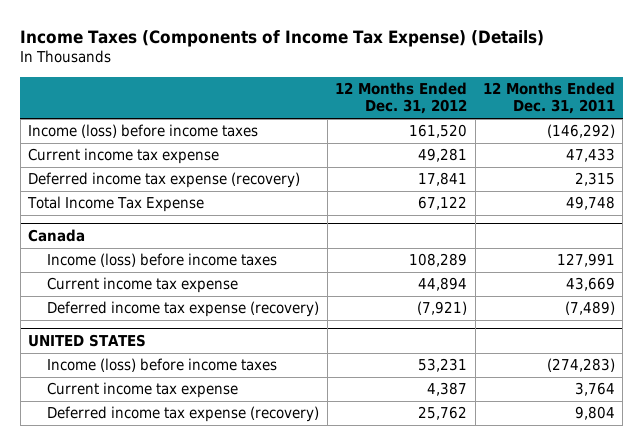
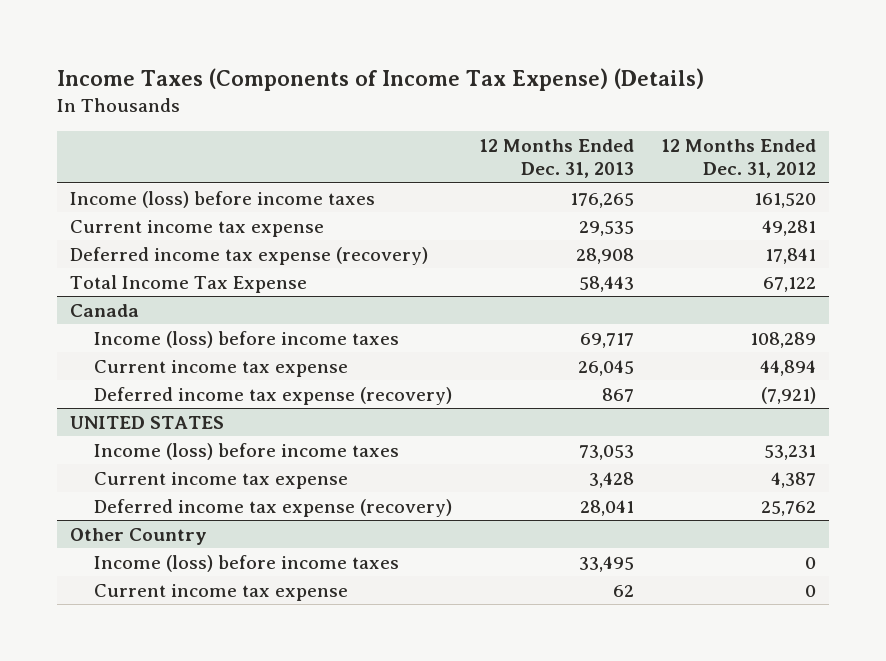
- | 12 Months Ended Dec. 31, 2012 | 12 Months Ended Dec. 31, 2011
+ | 12 Months Ended Dec. 31, 2013 | 12 Months Ended Dec. 31, 2012
+ Other Country
+ Income (loss) before income taxes | 33,495 | 0
+ Current income tax expense | 62 | 0

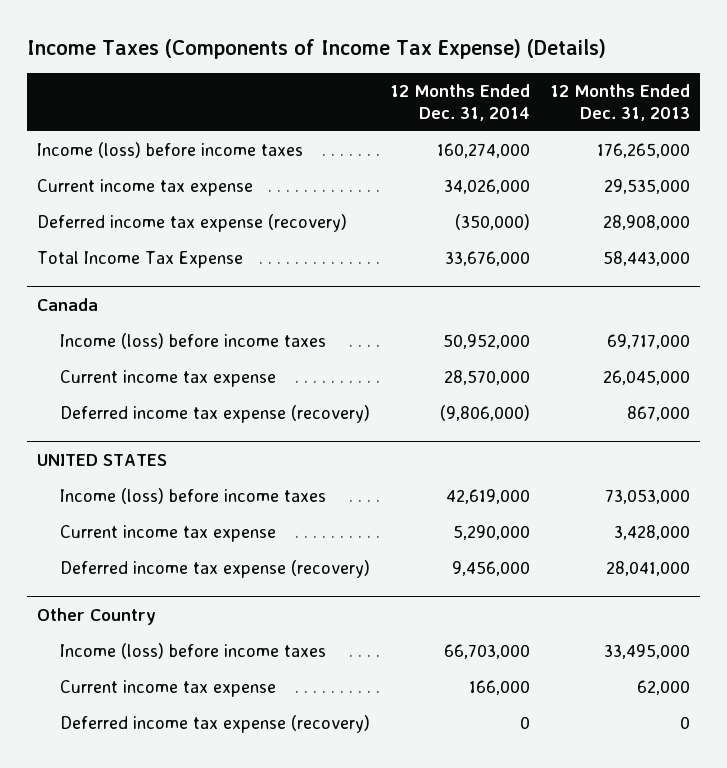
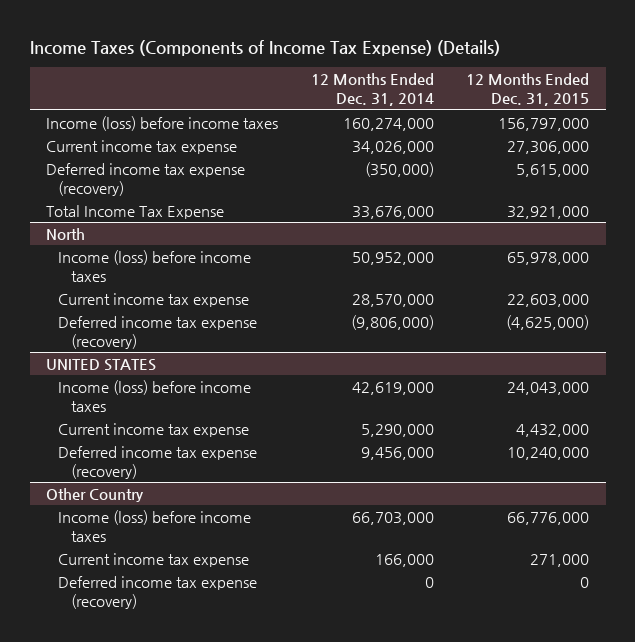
- | 12 Months Ended Dec. 31, 2014 | 12 Months Ended Dec. 31, 2013
+ | 12 Months Ended Dec. 31, 2014 | 12 Months Ended Dec. 31, 2015
- Canada
+ North

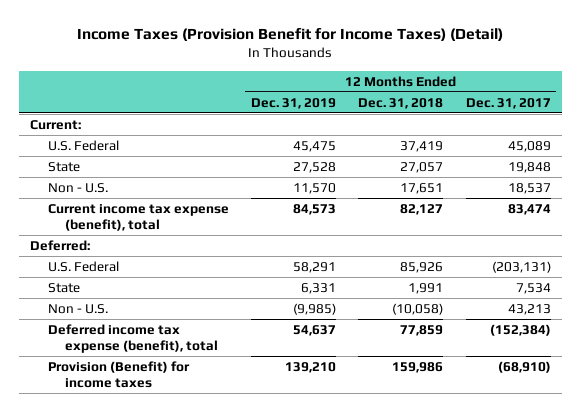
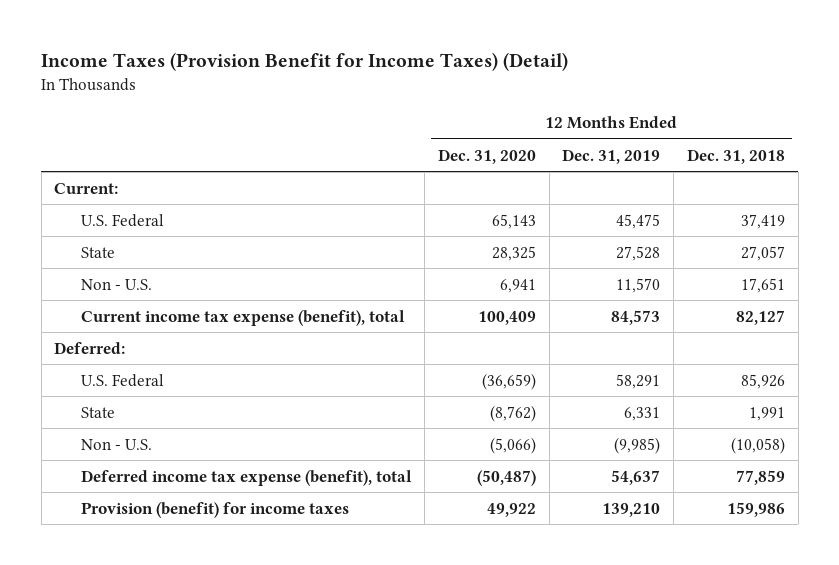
- | 12 Months Ended Dec. 31, 2019 | 12 Months Ended Dec. 31, 2018 | 12 Months Ended Dec. 31, 2017
+ | 12 Months Ended Dec. 31, 2020 | 12 Months Ended Dec. 31, 2019 | 12 Months Ended Dec. 31, 2018
- Provision (Benefit) for income taxes | 139,210 | 159,986 | (68,910)
+ Provision (benefit) for income taxes | 49,922 | 139,210 | 159,986

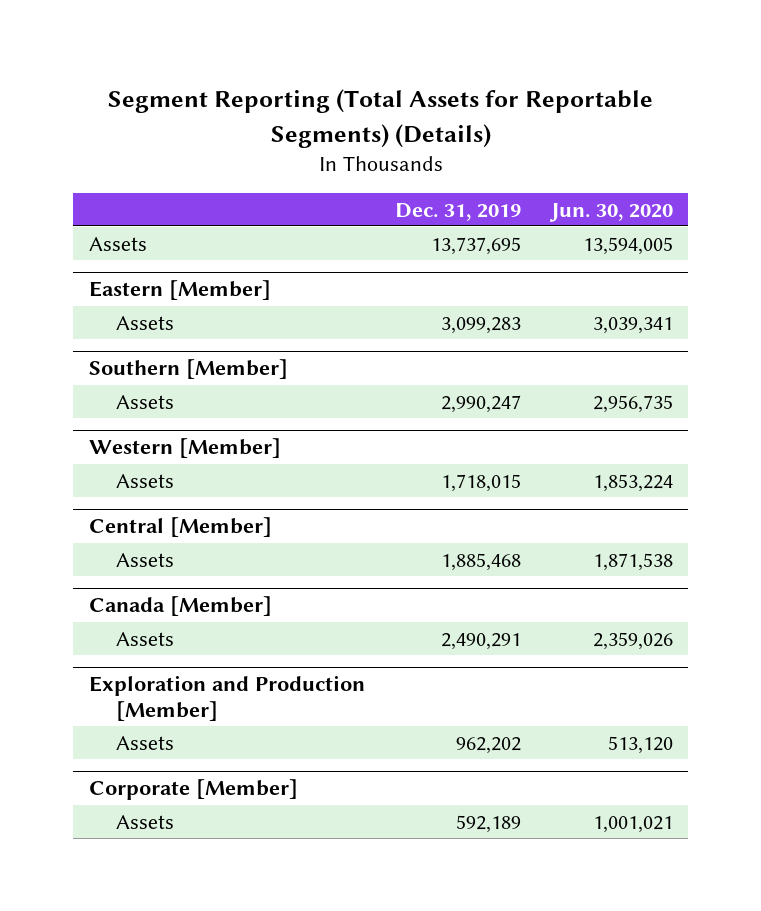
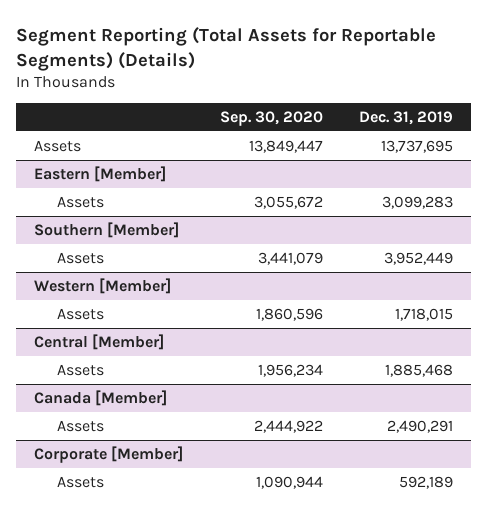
- | Dec. 31, 2019 | Jun. 30, 2020
+ | Sep. 30, 2020 | Dec. 31, 2019
@ Southern [Member]
- Assets | 2,990,247 | 2,956,735
+ Assets | 3,441,079 | 3,952,449
- Exploration and Production [Member]
- Assets | 962,202 | 513,120

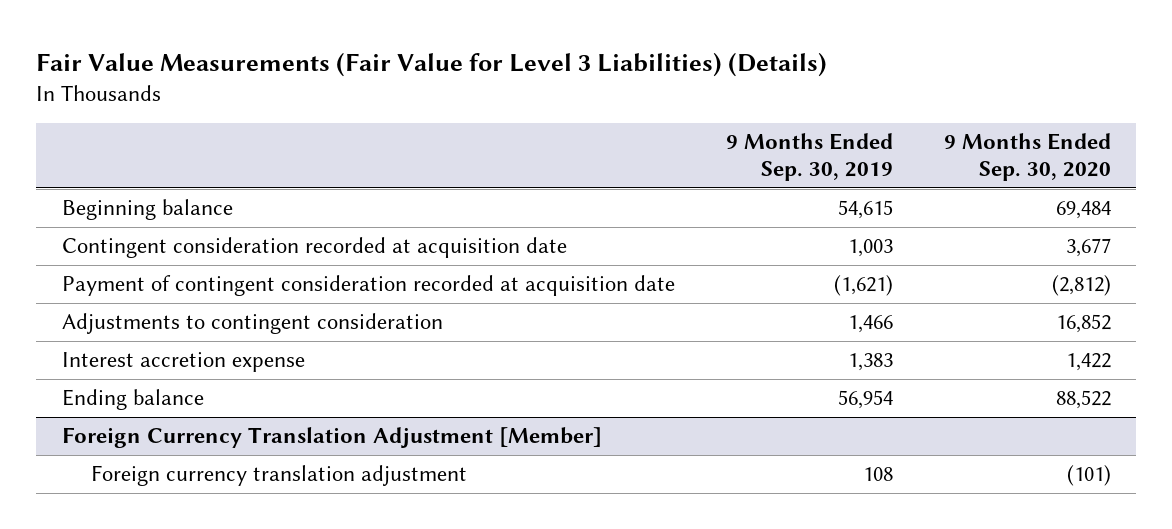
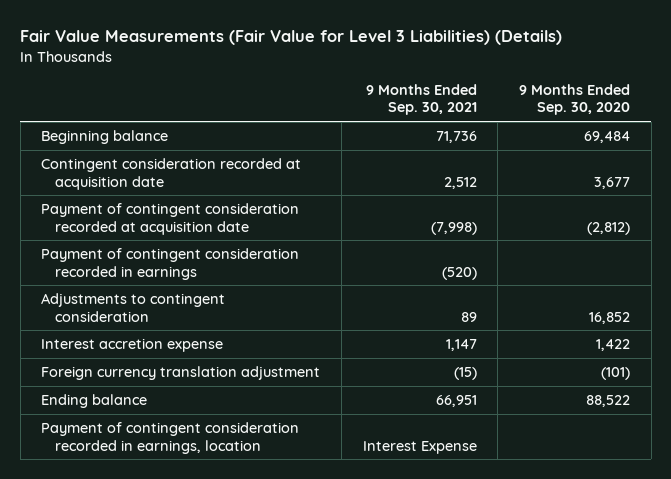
- | 9 Months Ended Sep. 30, 2019 | 9 Months Ended Sep. 30, 2020
+ | 9 Months Ended Sep. 30, 2021 | 9 Months Ended Sep. 30, 2020
+ Payment of contingent consideration recorded in earnings | (520) |
- Foreign Currency Translation Adjustment [Member]
moved down: Ending balance | 66,951 | 88,522
+ Payment of contingent consideration recorded in earnings, location | Interest Expense |

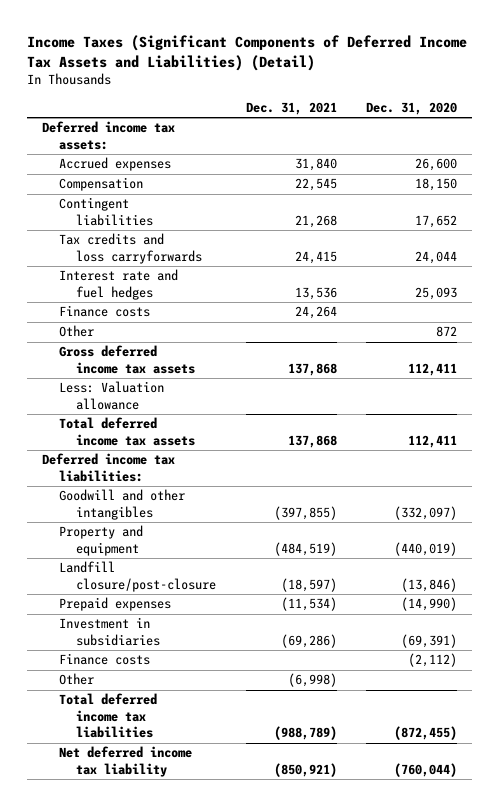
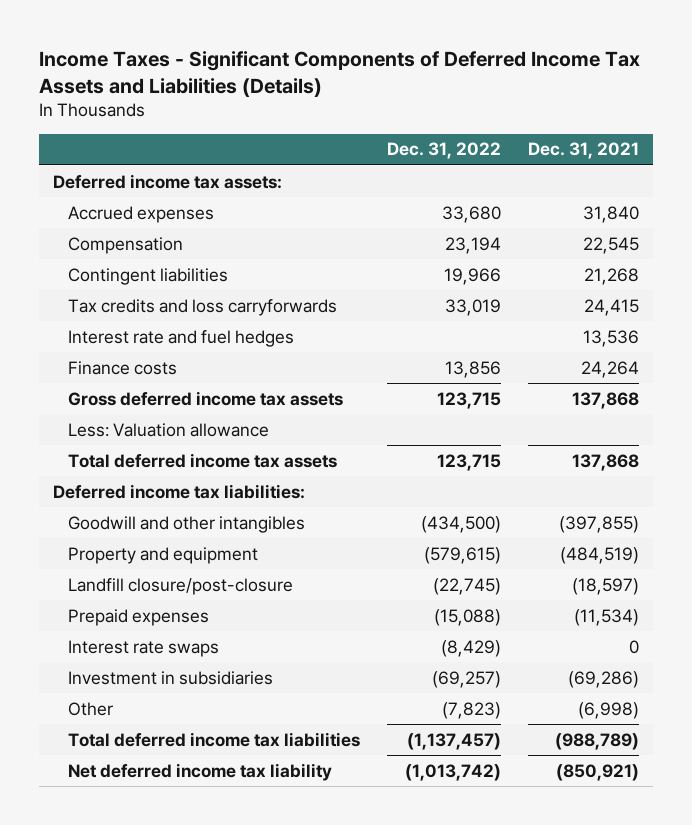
- Income Taxes (Significant Components of Deferred Income Tax Assets and Liabilities) (Detail)
+ Income Taxes - Significant Components of Deferred Income Tax Assets and Liabilities (Details)
- | Dec. 31, 2021 | Dec. 31, 2020
+ | Dec. 31, 2022 | Dec. 31, 2021
- Other | | 872
+ Interest rate swaps | (8,429) | 0
- Finance costs | | (2,112)

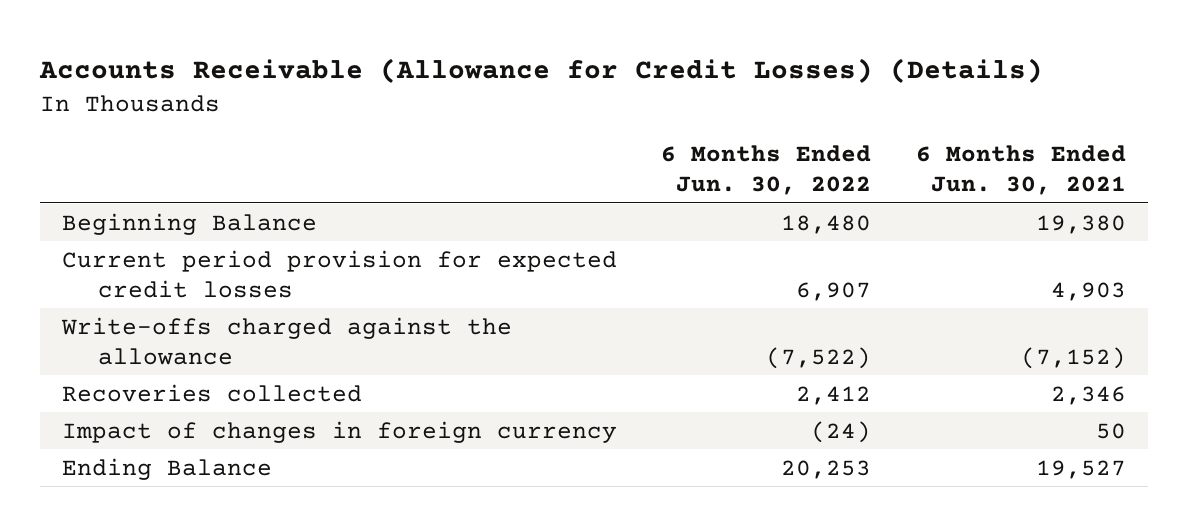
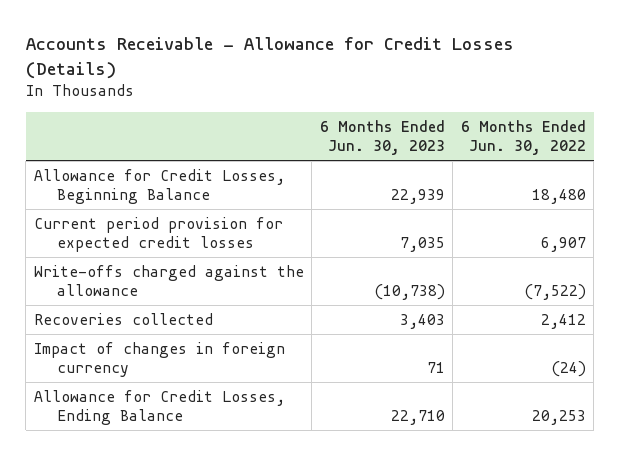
- Accounts Receivable (Allowance for Credit Losses) (Details)
+ Accounts Receivable - Allowance for Credit Losses (Details)
- | 6 Months Ended Jun. 30, 2022 | 6 Months Ended Jun. 30, 2021
+ | 6 Months Ended Jun. 30, 2023 | 6 Months Ended Jun. 30, 2022
- Beginning Balance | 18,480 | 19,380
+ Allowance for Credit Losses, Beginning Balance | 22,939 | 18,480
- Ending Balance | 20,253 | 19,527
+ Allowance for Credit Losses, Ending Balance | 22,710 | 20,253

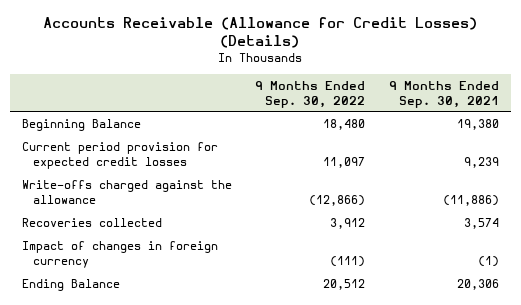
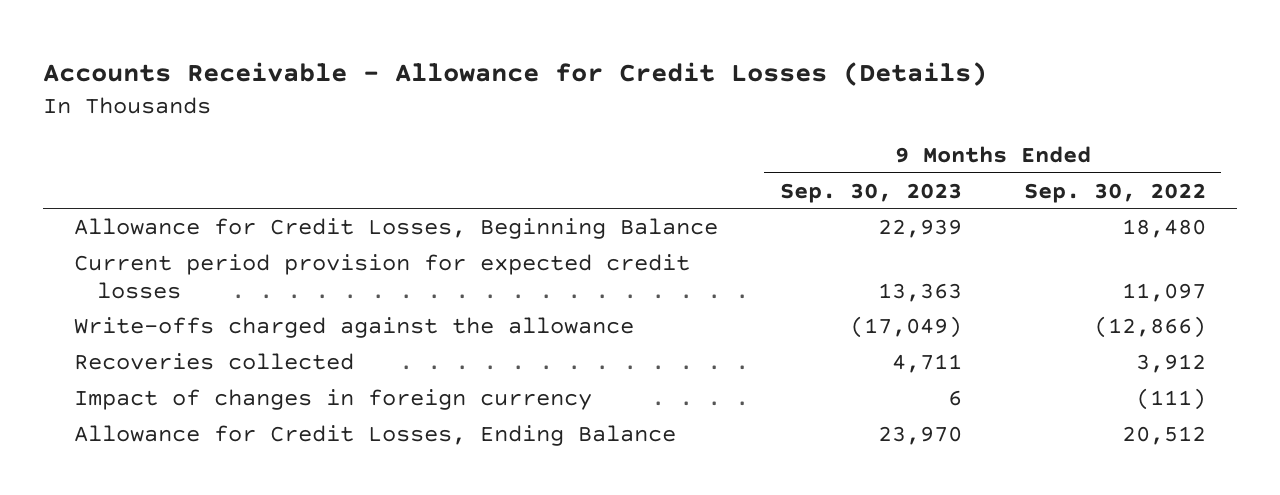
- Accounts Receivable (Allowance for Credit Losses) (Details)
+ Accounts Receivable - Allowance for Credit Losses (Details)
- | 9 Months Ended Sep. 30, 2022 | 9 Months Ended Sep. 30, 2021
+ | 9 Months Ended Sep. 30, 2023 | 9 Months Ended Sep. 30, 2022
- Beginning Balance | 18,480 | 19,380
+ Allowance for Credit Losses, Beginning Balance | 22,939 | 18,480
- Ending Balance | 20,512 | 20,306
+ Allowance for Credit Losses, Ending Balance | 23,970 | 20,512

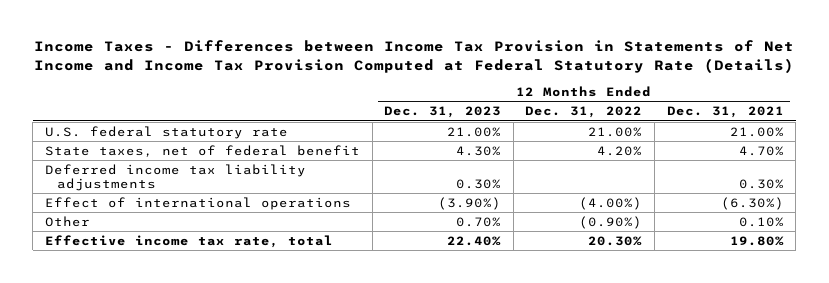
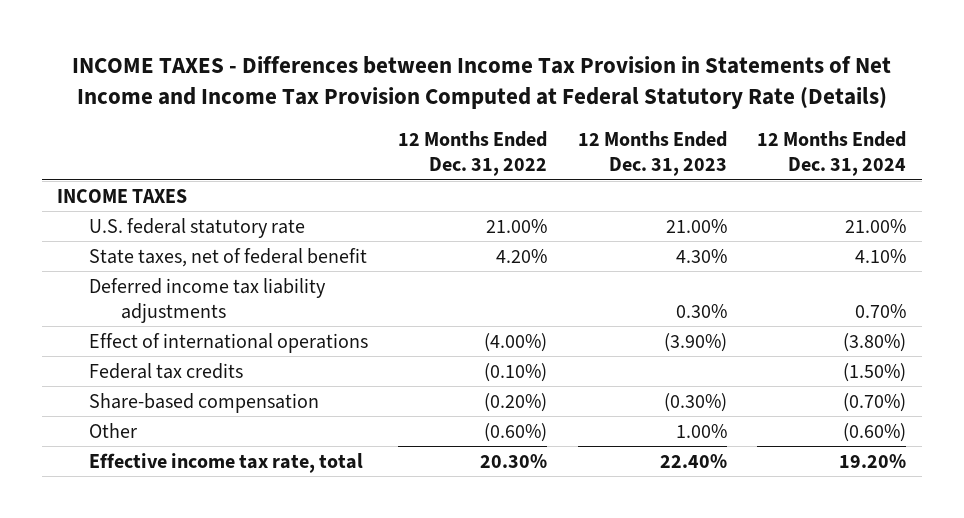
- Income Taxes - Differences between Income Tax Provision in Statements of Net Income and Income Tax Provision Computed at Federal Statutory Rate (Details)
+ INCOME TAXES - Differences between Income Tax Provision in Statements of Net Income and Income Tax Provision Computed at Federal Statutory Rate (Details)
- | 12 Months Ended Dec. 31, 2023 | 12 Months Ended Dec. 31, 2022 | 12 Months Ended Dec. 31, 2021
+ | 12 Months Ended Dec. 31, 2022 | 12 Months Ended Dec. 31, 2023 | 12 Months Ended Dec. 31, 2024
+ INCOME TAXES
- Other | 0.70% | (0.90%) | 0.10%
+ Federal tax credits | (0.10%) | | (1.50%)
+ Share-based compensation | (0.20%) | (0.30%) | (0.70%)
+ Other | (0.60%) | 1.00% | (0.60%)

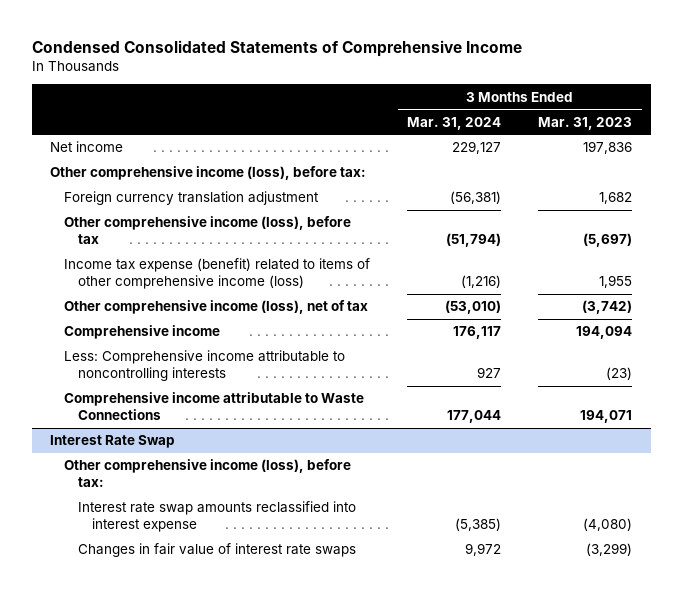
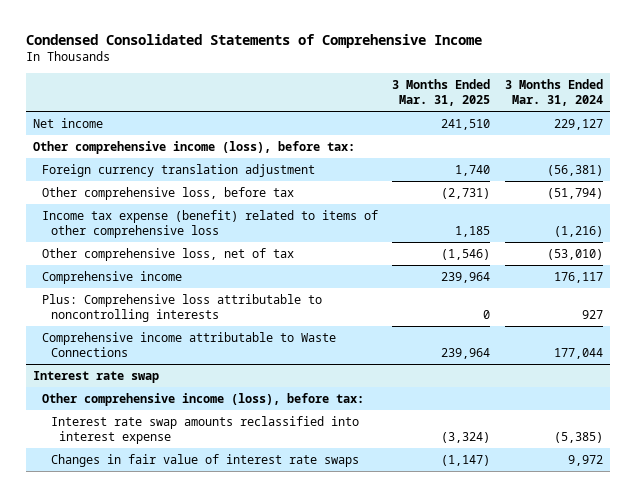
- | 3 Months Ended Mar. 31, 2024 | 3 Months Ended Mar. 31, 2023
+ | 3 Months Ended Mar. 31, 2025 | 3 Months Ended Mar. 31, 2024
- Other comprehensive income (loss), before tax | (51,794) | (5,697)
- Income tax expense (benefit) related to items of other comprehensive income (loss) | (1,216) | 1,955
- Other comprehensive income (loss), net of tax | (53,010) | (3,742)
+ Other comprehensive loss, before tax | (2,731) | (51,794)
+ Income tax expense (benefit) related to items of other comprehensive loss | 1,185 | (1,216)
+ Other comprehensive loss, net of tax | (1,546) | (53,010)
- Less: Comprehensive income attributable to noncontrolling interests | 927 | (23)
+ Plus: Comprehensive loss attributable to noncontrolling interests | 0 | 927
- Interest Rate Swap
+ Interest rate swap

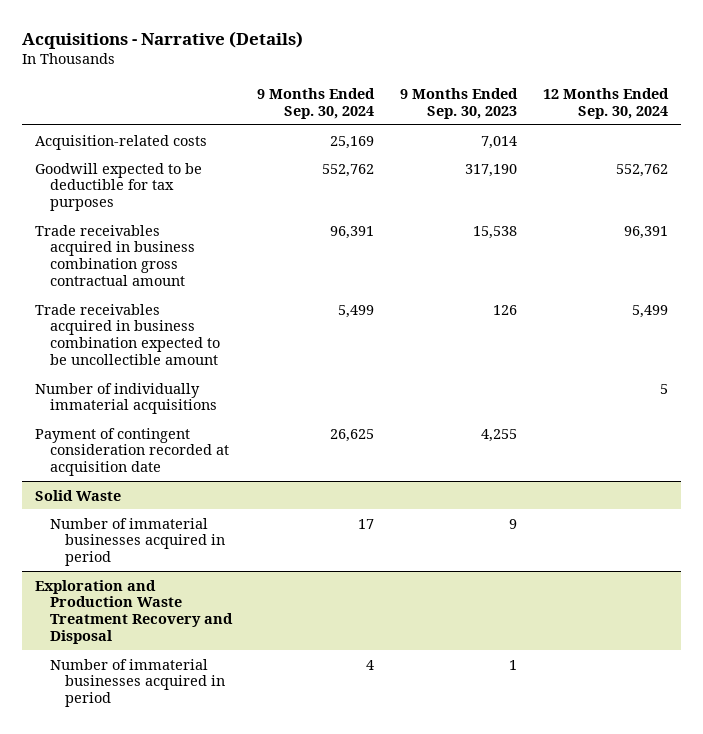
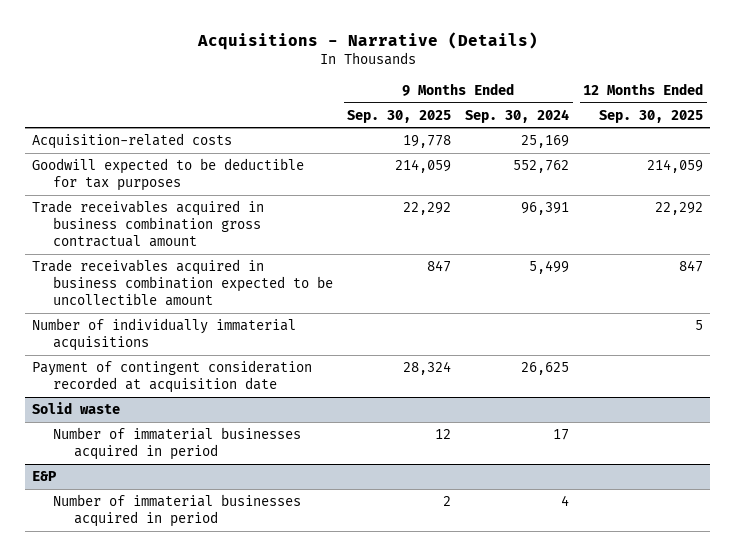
- | 9 Months Ended Sep. 30, 2024 | 9 Months Ended Sep. 30, 2023 | 12 Months Ended Sep. 30, 2024
+ | 9 Months Ended Sep. 30, 2025 | 9 Months Ended Sep. 30, 2024 | 12 Months Ended Sep. 30, 2025
- Solid Waste
+ Solid waste
- Exploration and Production Waste Treatment Recovery and Disposal
+ E&P

